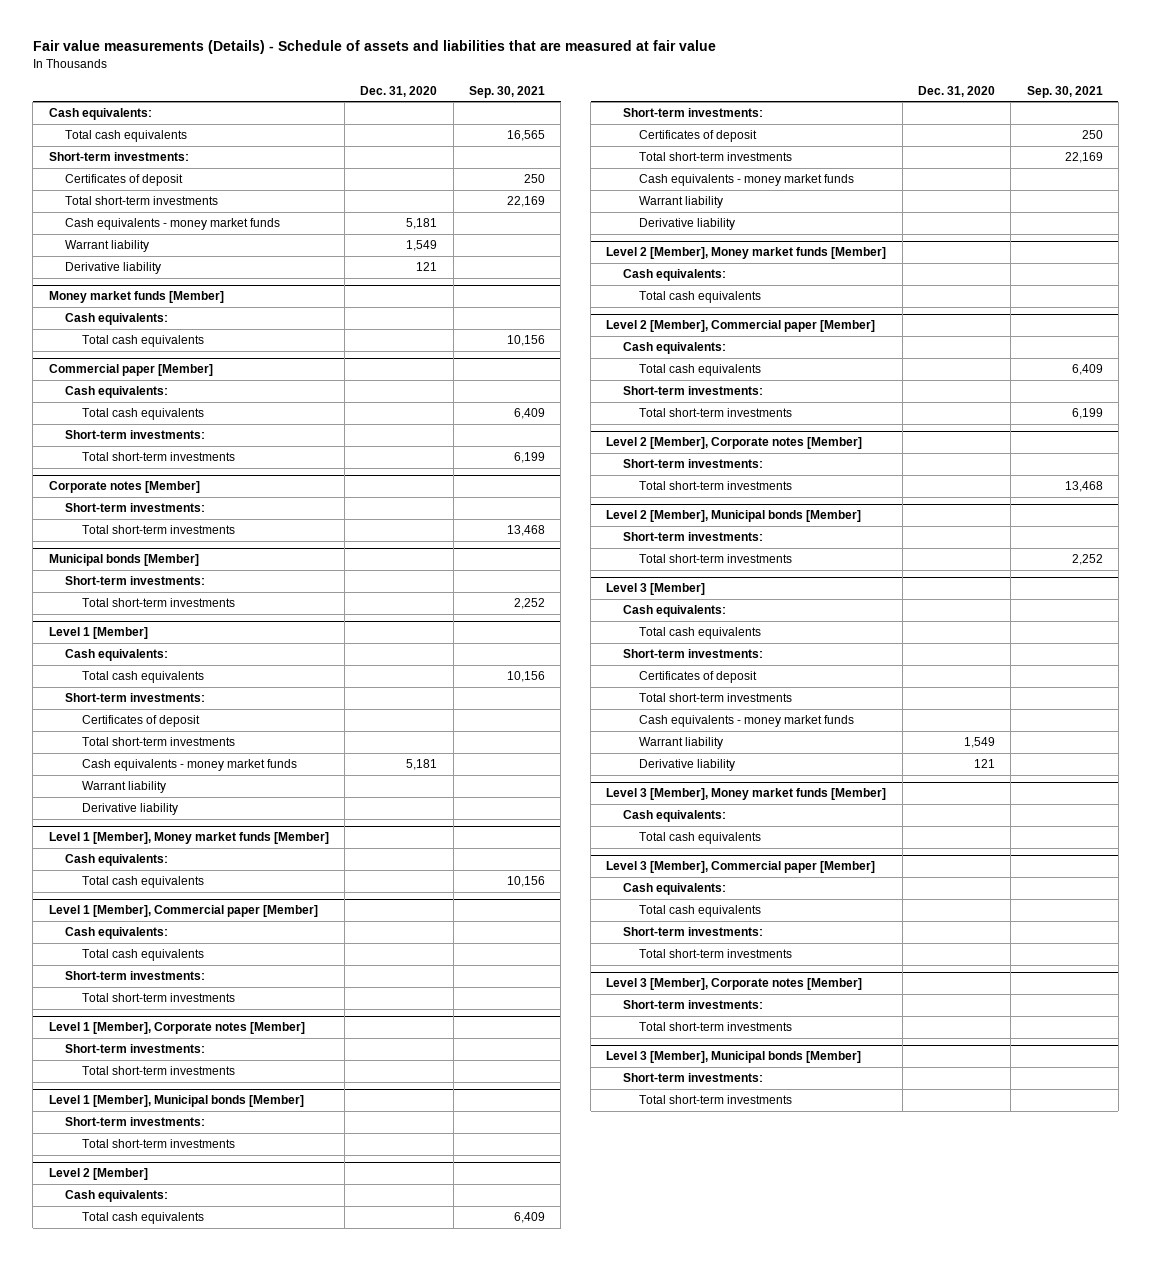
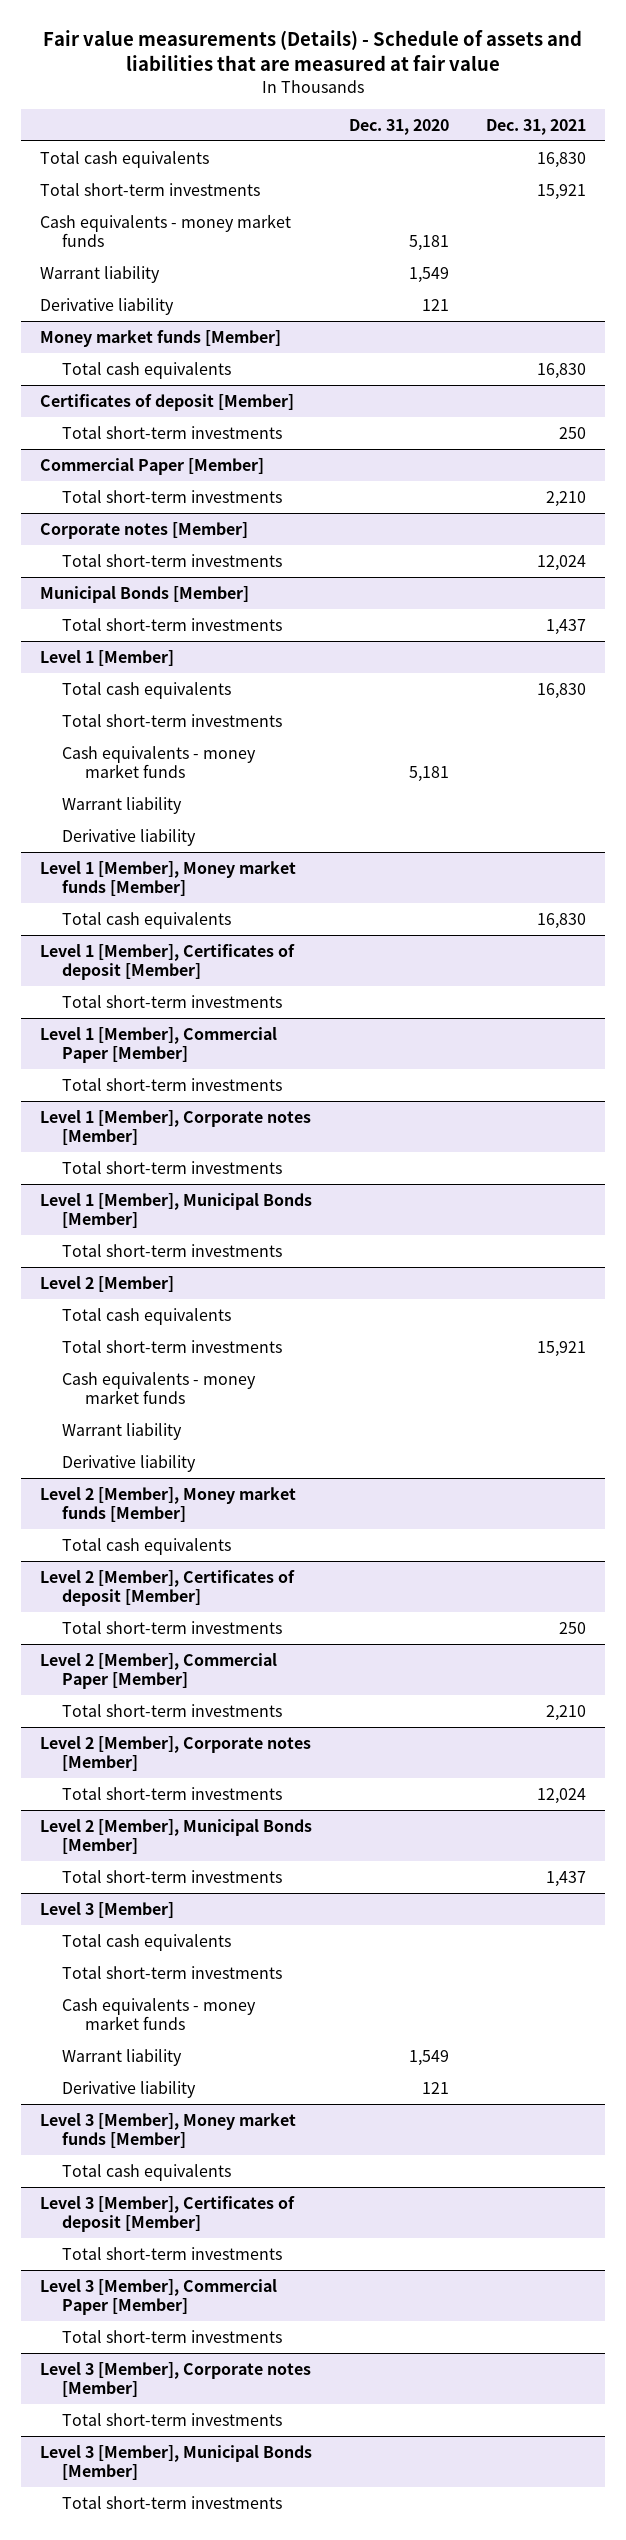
- | Dec. 31, 2020 | Sep. 30, 2021
+ | Dec. 31, 2020 | Dec. 31, 2021
- Cash equivalents:
- Short-term investments:
- Certificates of deposit | | 250
@ Money market funds [Member]
- Cash equivalents:
- Commercial paper [Member]
- Cash equivalents:
- Total cash equivalents | | 6,409
- Short-term investments:
+ Certificates of deposit [Member]
+ Total short-term investments | | 250
+ Commercial Paper [Member]
@ Corporate notes [Member]
- Short-term investments:
- Municipal bonds [Member]
- Short-term investments:
+ Municipal Bonds [Member]
@ Level 1 [Member]
- Cash equivalents:
- Short-term investments:
- Certificates of deposit
@ Level 1 [Member], Money market funds [Member]
- Cash equivalents:
- Level 1 [Member], Commercial paper [Member]
- Cash equivalents:
- Total cash equivalents
- Short-term investments:
+ Level 1 [Member], Certificates of deposit [Member]
+ Total short-term investments
+ Level 1 [Member], Commercial Paper [Member]
@ Level 1 [Member], Corporate notes [Member]
- Short-term investments:
- Level 1 [Member], Municipal bonds [Member]
- Short-term investments:
+ Level 1 [Member], Municipal Bonds [Member]
@ Level 2 [Member]
- Cash equivalents:
- Short-term investments:
- Certificates of deposit | | 250
@ Level 2 [Member], Money market funds [Member]
- Cash equivalents:
- Level 2 [Member], Commercial paper [Member]
- Cash equivalents:
- Total cash equivalents | | 6,409
- Short-term investments:
+ Level 2 [Member], Certificates of deposit [Member]
+ Total short-term investments | | 250
+ Level 2 [Member], Commercial Paper [Member]
@ Level 2 [Member], Corporate notes [Member]
- Short-term investments:
- Level 2 [Member], Municipal bonds [Member]
- Short-term investments:
+ Level 2 [Member], Municipal Bonds [Member]
@ Level 3 [Member]
- Cash equivalents:
- Short-term investments:
- Certificates of deposit
@ Level 3 [Member], Money market funds [Member]
- Cash equivalents:
- Level 3 [Member], Commercial paper [Member]
- Cash equivalents:
- Total cash equivalents
- Short-term investments:
+ Level 3 [Member], Certificates of deposit [Member]
+ Total short-term investments
+ Level 3 [Member], Commercial Paper [Member]
@ Level 3 [Member], Corporate notes [Member]
- Short-term investments:
- Level 3 [Member], Municipal bonds [Member]
- Short-term investments:
+ Level 3 [Member], Municipal Bonds [Member]

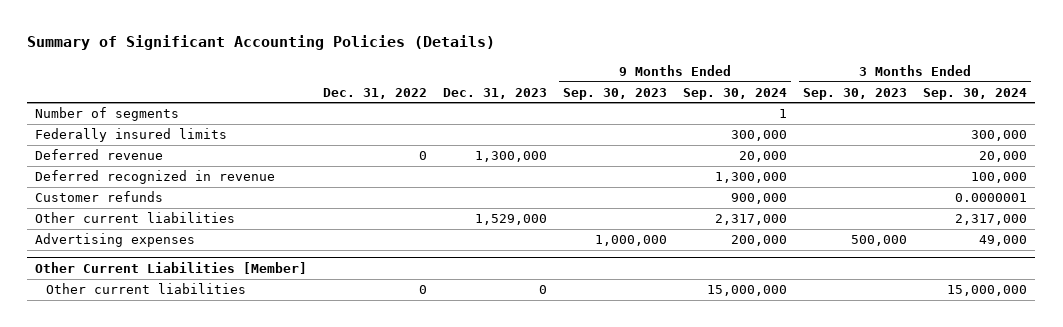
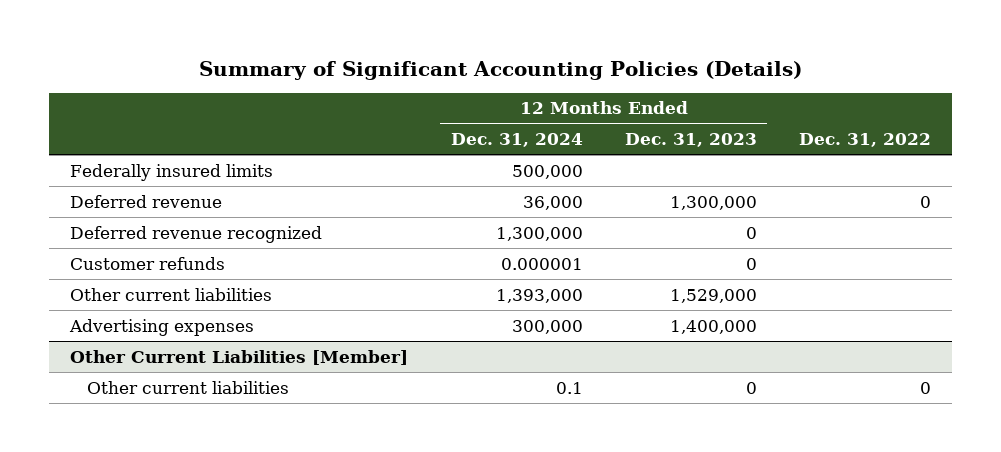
- | Dec. 31, 2022 | Dec. 31, 2023 | 9 Months Ended Sep. 30, 2023 | 9 Months Ended Sep. 30, 2024 | 3 Months Ended Sep. 30, 2023 | 3 Months Ended Sep. 30, 2024
+ | 12 Months Ended Dec. 31, 2024 | 12 Months Ended Dec. 31, 2023 | Dec. 31, 2022
- Number of segments | | | | 1 | |
- Deferred recognized in revenue | | | | 1,300,000 | | 100,000
+ Deferred revenue recognized | 1,300,000 | 0 |

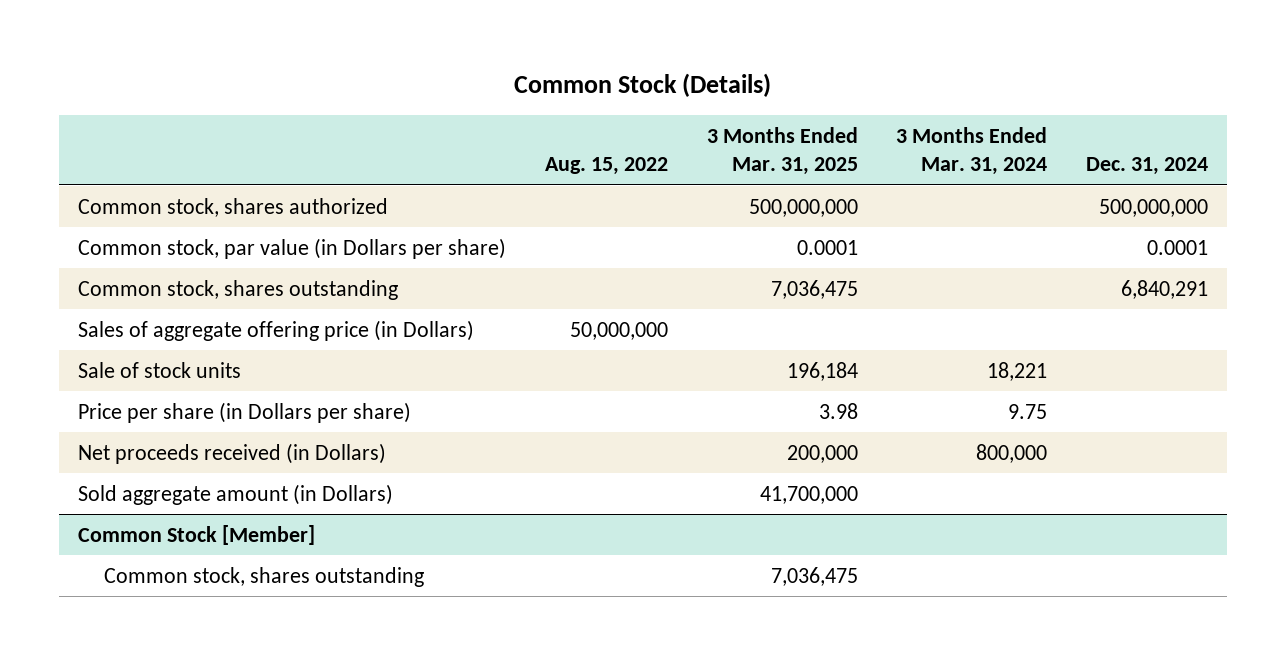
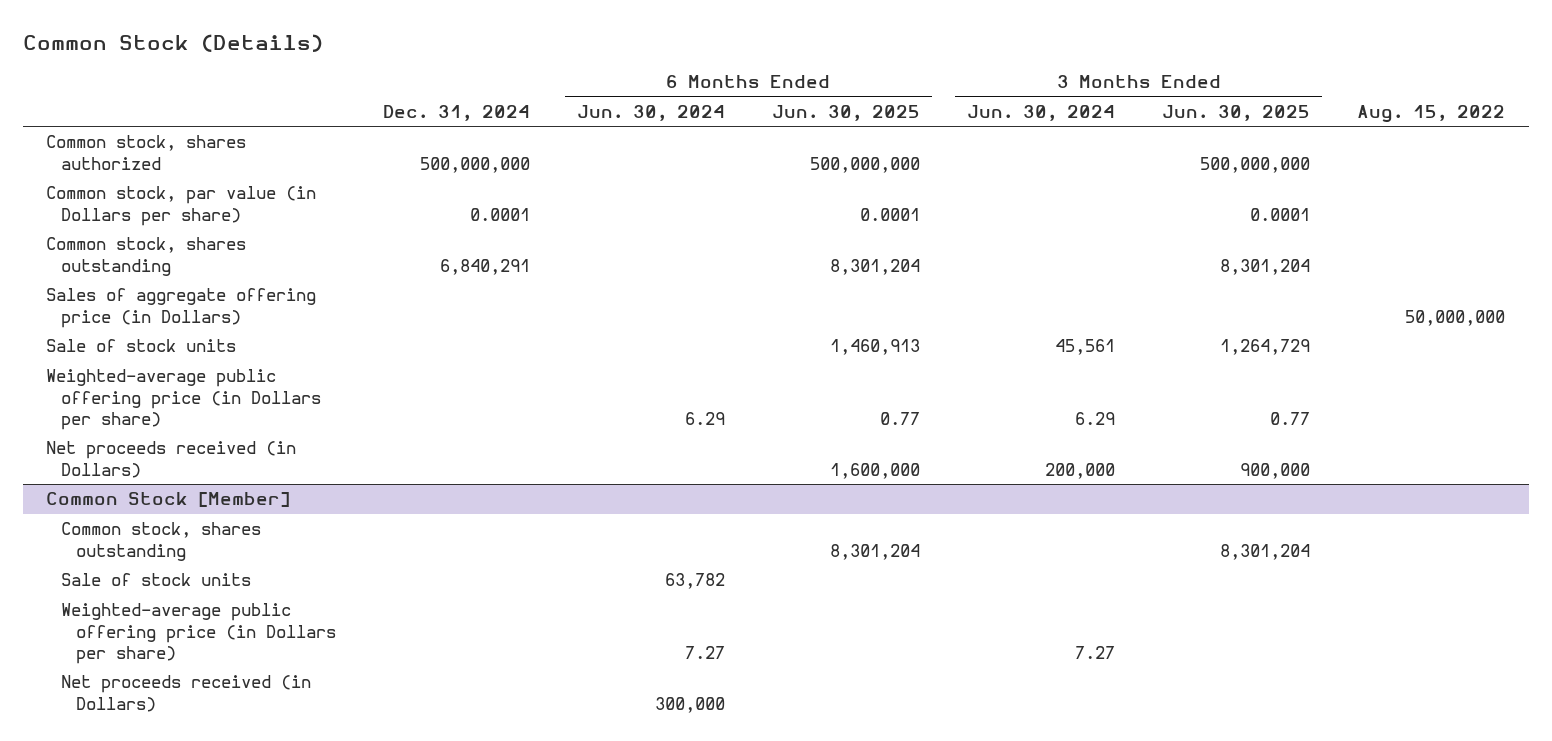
- | Aug. 15, 2022 | 3 Months Ended Mar. 31, 2025 | 3 Months Ended Mar. 31, 2024 | Dec. 31, 2024
+ | Dec. 31, 2024 | 6 Months Ended Jun. 30, 2024 | 6 Months Ended Jun. 30, 2025 | 3 Months Ended Jun. 30, 2024 | 3 Months Ended Jun. 30, 2025 | Aug. 15, 2022
- Price per share (in Dollars per share) | | 3.98 | 9.75 |
+ Weighted-average public offering price (in Dollars per share) | | 6.29 | 0.77 | 6.29 | 0.77 |
- Sold aggregate amount (in Dollars) | | 41,700,000 | |
@ Common Stock [Member]
+ Sale of stock units | | 63,782 | | | |
+ Weighted-average public offering price (in Dollars per share) | | 7.27 | | 7.27 | |
+ Net proceeds received (in Dollars) | | 300,000 | | | |

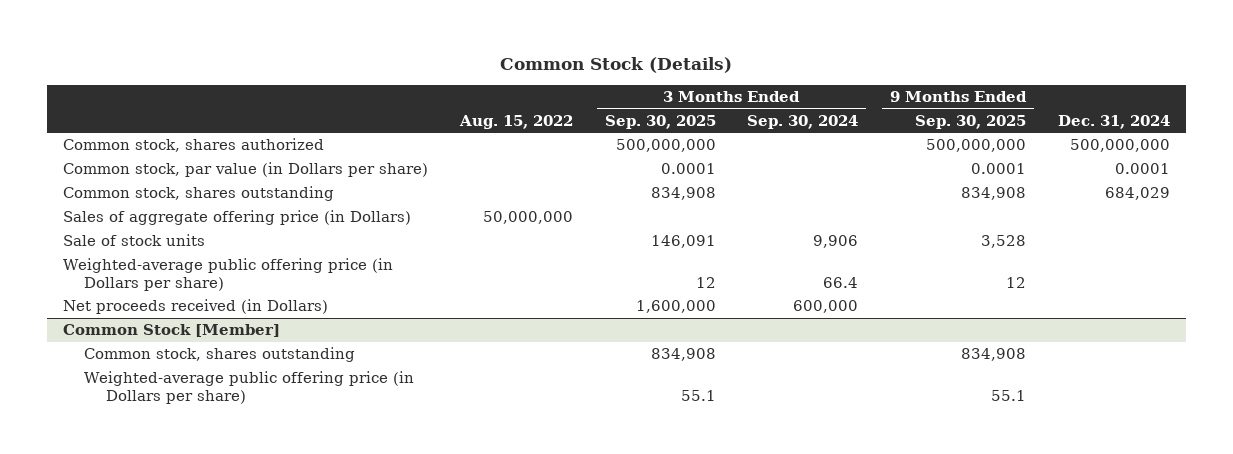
- | Dec. 31, 2024 | 6 Months Ended Jun. 30, 2024 | 6 Months Ended Jun. 30, 2025 | 3 Months Ended Jun. 30, 2024 | 3 Months Ended Jun. 30, 2025 | Aug. 15, 2022
+ | Aug. 15, 2022 | 3 Months Ended Sep. 30, 2025 | 3 Months Ended Sep. 30, 2024 | 9 Months Ended Sep. 30, 2025 | Dec. 31, 2024
- Common stock, shares outstanding | 6,840,291 | | 8,301,204 | | 8,301,204 |
+ Common stock, shares outstanding | | 834,908 | | 834,908 | 684,029
@ Common Stock [Member]
- Sale of stock units | | 63,782 | | | |
- Net proceeds received (in Dollars) | | 300,000 | | | |

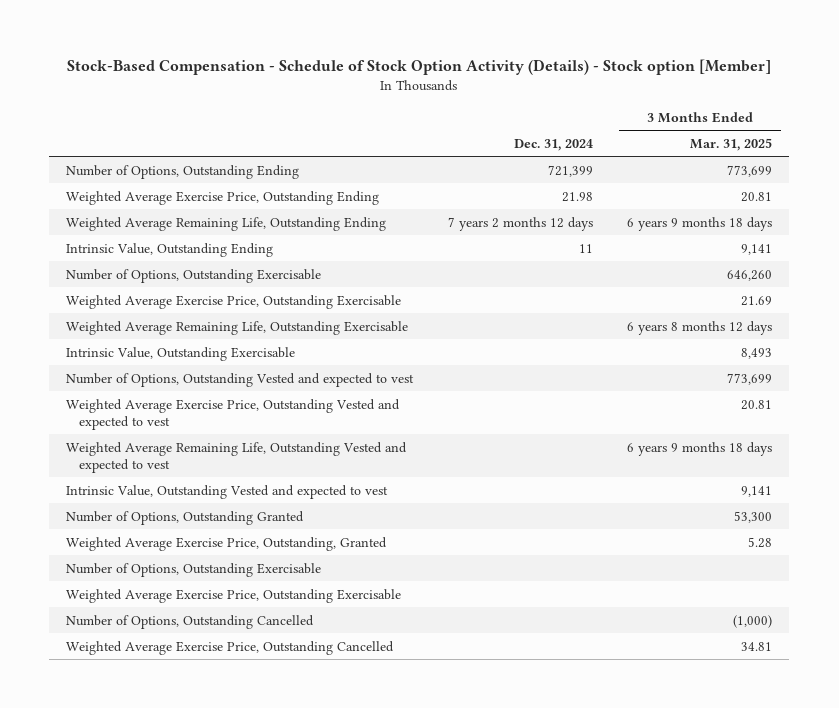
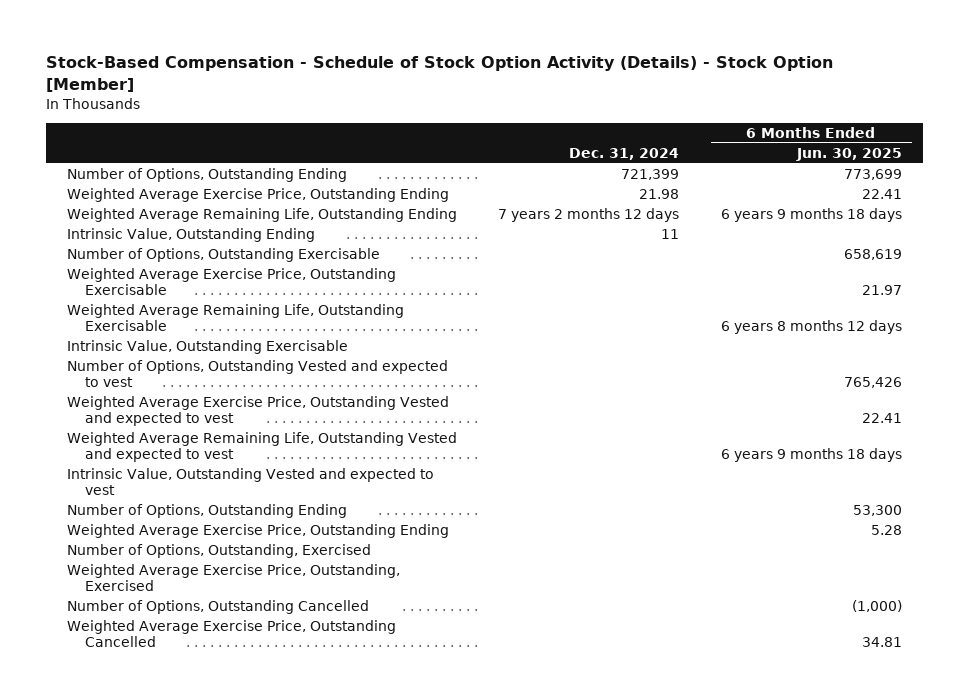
- Stock-Based Compensation - Schedule of Stock Option Activity (Details) - Stock option [Member]
+ Stock-Based Compensation - Schedule of Stock Option Activity (Details) - Stock Option [Member]
- | Dec. 31, 2024 | 3 Months Ended Mar. 31, 2025
+ | Dec. 31, 2024 | 6 Months Ended Jun. 30, 2025
- Number of Options, Outstanding Granted | | 53,300
- Weighted Average Exercise Price, Outstanding, Granted | | 5.28
- Number of Options, Outstanding Exercisable
- Weighted Average Exercise Price, Outstanding Exercisable
+ Number of Options, Outstanding Ending | | 53,300
+ Weighted Average Exercise Price, Outstanding Ending | | 5.28
+ Number of Options, Outstanding, Exercised
+ Weighted Average Exercise Price, Outstanding, Exercised

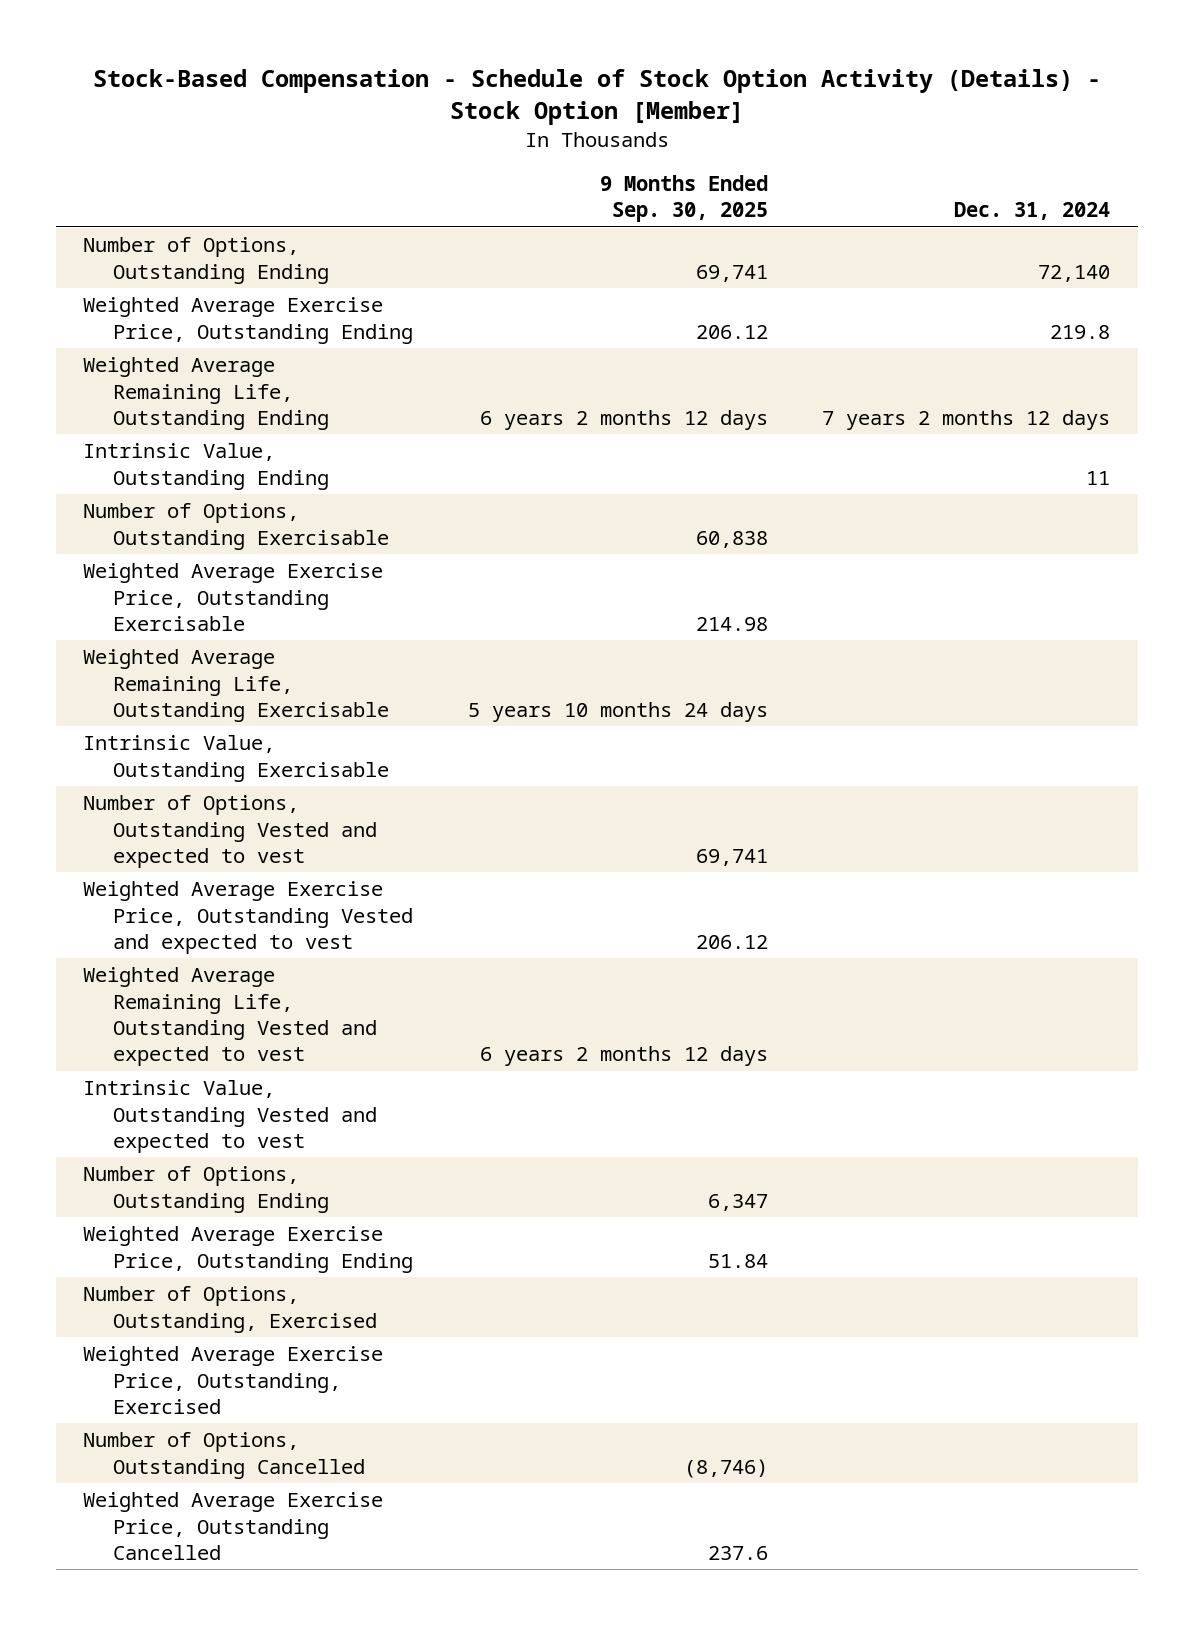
- | Dec. 31, 2024 | 6 Months Ended Jun. 30, 2025
+ | 9 Months Ended Sep. 30, 2025 | Dec. 31, 2024
- Number of Options, Outstanding Ending | 721,399 | 773,699
- Weighted Average Exercise Price, Outstanding Ending | 21.98 | 22.41
+ Number of Options, Outstanding Ending | 69,741 | 72,140
+ Weighted Average Exercise Price, Outstanding Ending | 206.12 | 219.8

